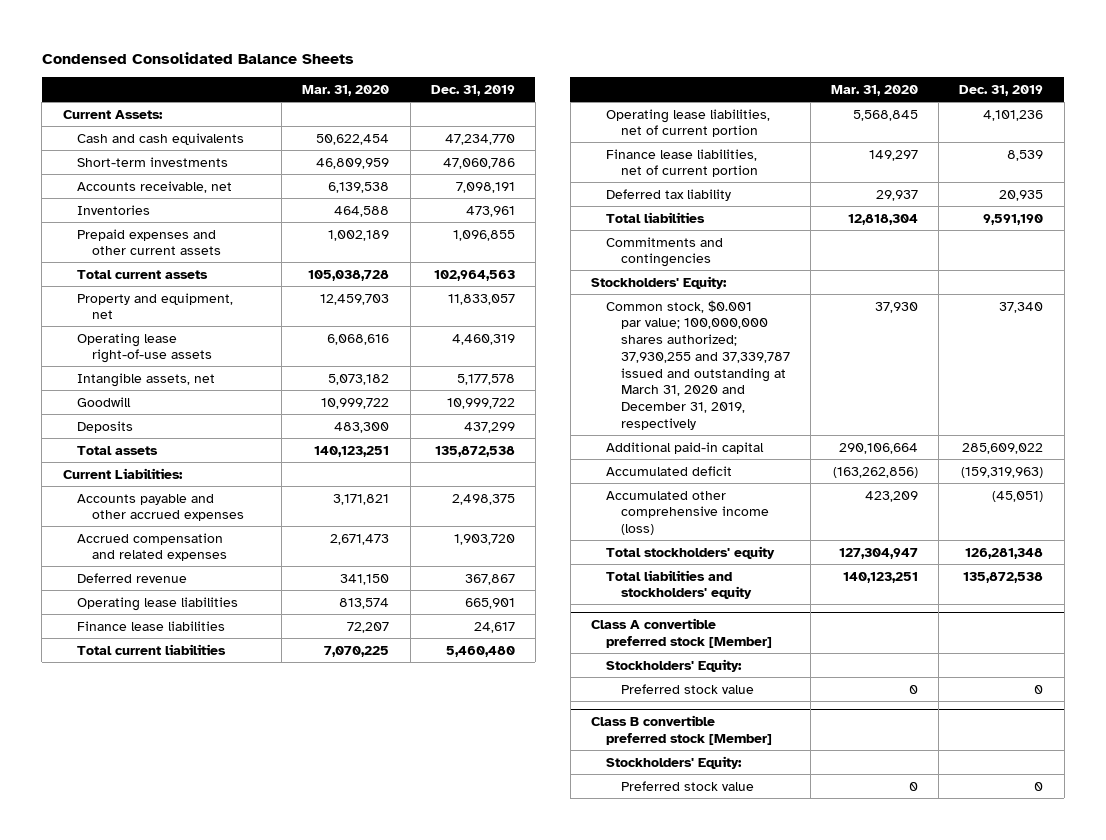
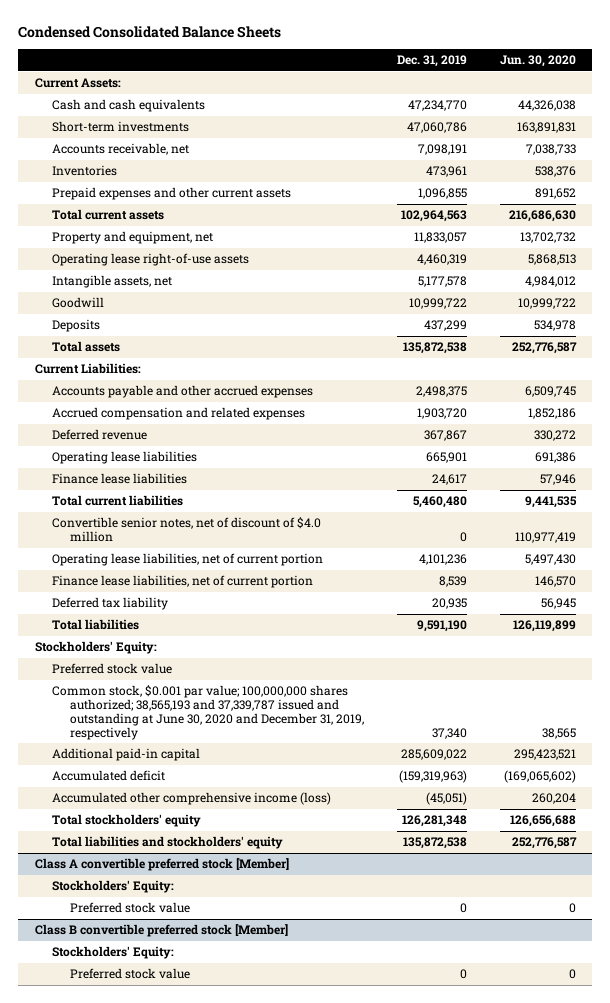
- | Mar. 31, 2020 | Dec. 31, 2019
+ | Dec. 31, 2019 | Jun. 30, 2020
+ Convertible senior notes, net of discount of $4.0 million | 0 | 110,977,419
- Commitments and contingencies
- Common stock, $0.001 par value; 100,000,000 shares authorized; 37,930,255 and 37,339,787 issued and outstanding at March 31, 2020 and December 31, 2019, respectively | 37,930 | 37,340
+ Preferred stock value
+ Common stock, $0.001 par value; 100,000,000 shares authorized; 38,565,193 and 37,339,787 issued and outstanding at June 30, 2020 and December 31, 2019, respectively | 37,340 | 38,565

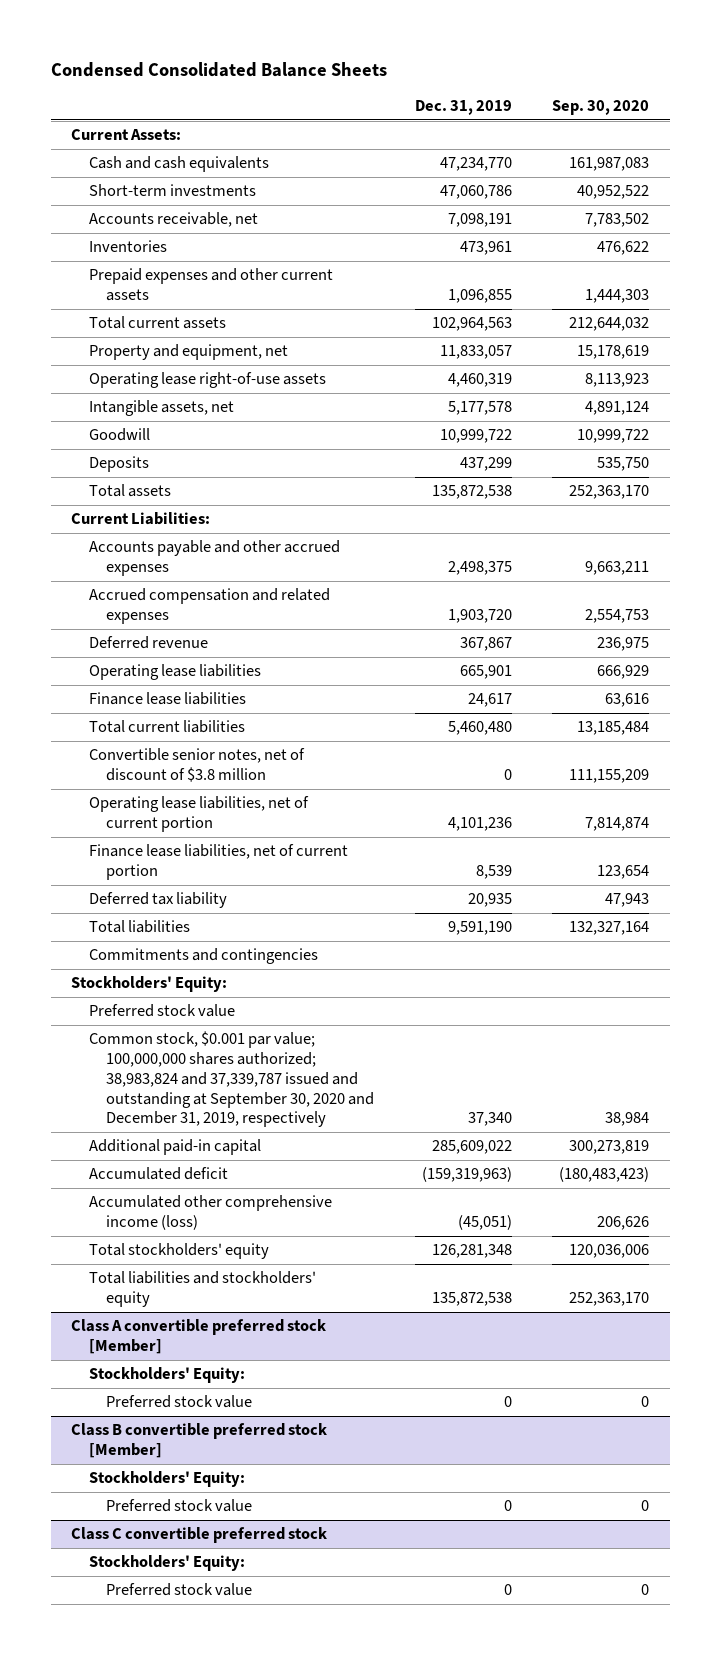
- | Dec. 31, 2019 | Jun. 30, 2020
+ | Dec. 31, 2019 | Sep. 30, 2020
- Convertible senior notes, net of discount of $4.0 million | 0 | 110,977,419
+ Convertible senior notes, net of discount of $3.8 million | 0 | 111,155,209
+ Commitments and contingencies
- Common stock, $0.001 par value; 100,000,000 shares authorized; 38,565,193 and 37,339,787 issued and outstanding at June 30, 2020 and December 31, 2019, respectively | 37,340 | 38,565
+ Common stock, $0.001 par value; 100,000,000 shares authorized; 38,983,824 and 37,339,787 issued and outstanding at September 30, 2020 and December 31, 2019, respectively | 37,340 | 38,984
+ Class C convertible preferred stock
+ Stockholders' Equity:
+ Preferred stock value | 0 | 0

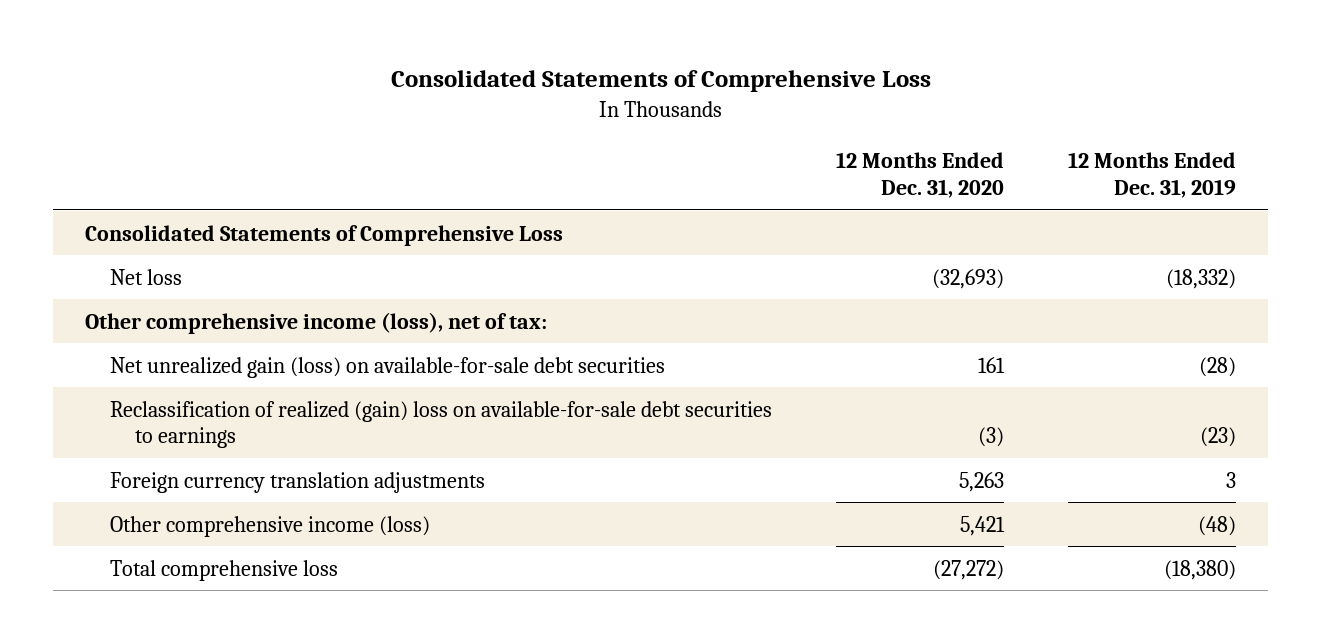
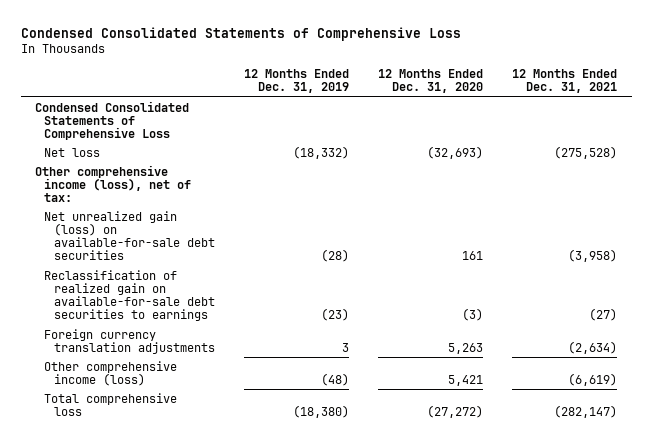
- Consolidated Statements of Comprehensive Loss
+ Condensed Consolidated Statements of Comprehensive Loss
- | 12 Months Ended Dec. 31, 2020 | 12 Months Ended Dec. 31, 2019
+ | 12 Months Ended Dec. 31, 2019 | 12 Months Ended Dec. 31, 2020 | 12 Months Ended Dec. 31, 2021
- Consolidated Statements of Comprehensive Loss
+ Condensed Consolidated Statements of Comprehensive Loss
- Reclassification of realized (gain) loss on available-for-sale debt securities to earnings | (3) | (23)
+ Reclassification of realized gain on available-for-sale debt securities to earnings | (23) | (3) | (27)

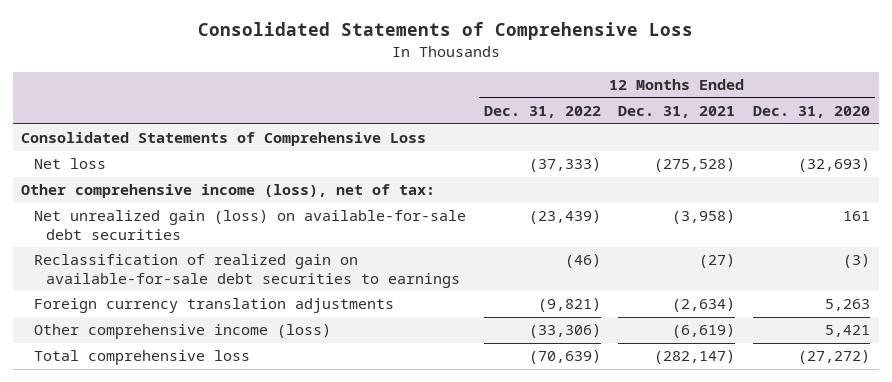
- Condensed Consolidated Statements of Comprehensive Loss
+ Consolidated Statements of Comprehensive Loss
- | 12 Months Ended Dec. 31, 2019 | 12 Months Ended Dec. 31, 2020 | 12 Months Ended Dec. 31, 2021
+ | 12 Months Ended Dec. 31, 2022 | 12 Months Ended Dec. 31, 2021 | 12 Months Ended Dec. 31, 2020
- Condensed Consolidated Statements of Comprehensive Loss
+ Consolidated Statements of Comprehensive Loss

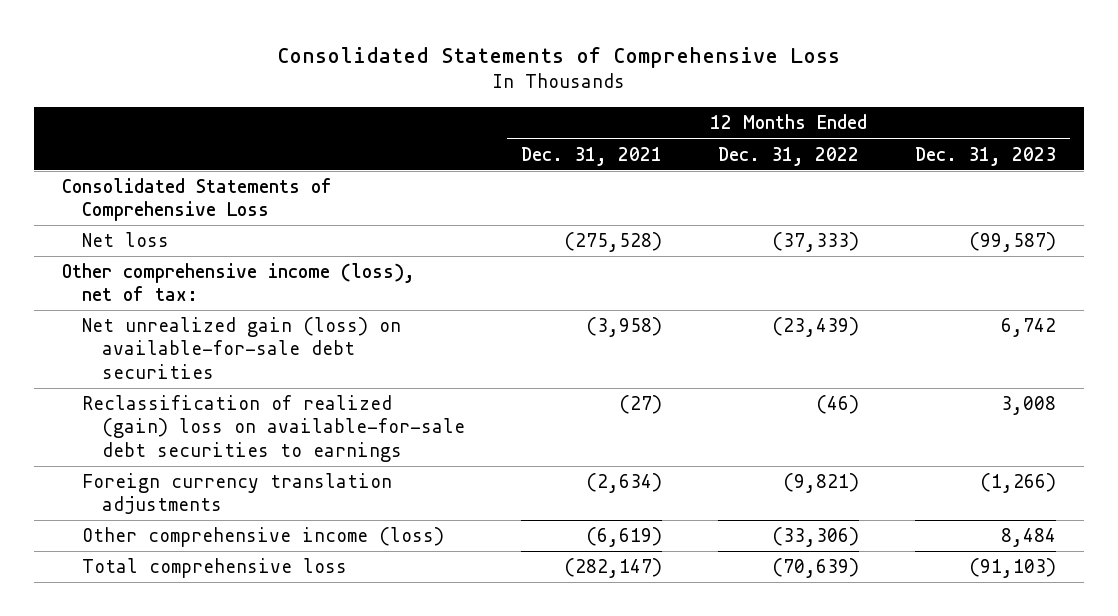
- | 12 Months Ended Dec. 31, 2022 | 12 Months Ended Dec. 31, 2021 | 12 Months Ended Dec. 31, 2020
+ | 12 Months Ended Dec. 31, 2021 | 12 Months Ended Dec. 31, 2022 | 12 Months Ended Dec. 31, 2023
- Reclassification of realized gain on available-for-sale debt securities to earnings | (46) | (27) | (3)
+ Reclassification of realized (gain) loss on available-for-sale debt securities to earnings | (27) | (46) | 3,008

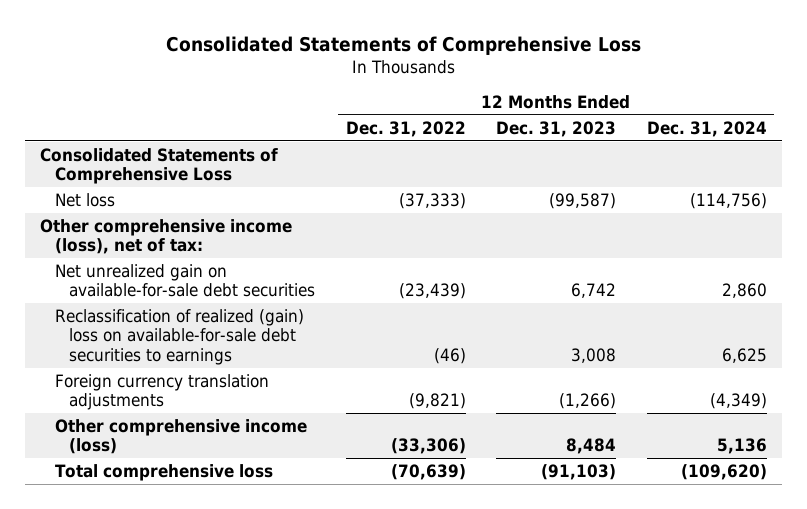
- | 12 Months Ended Dec. 31, 2021 | 12 Months Ended Dec. 31, 2022 | 12 Months Ended Dec. 31, 2023
+ | 12 Months Ended Dec. 31, 2022 | 12 Months Ended Dec. 31, 2023 | 12 Months Ended Dec. 31, 2024
- Net unrealized gain (loss) on available-for-sale debt securities | (3,958) | (23,439) | 6,742
+ Net unrealized gain on available-for-sale debt securities | (23,439) | 6,742 | 2,860

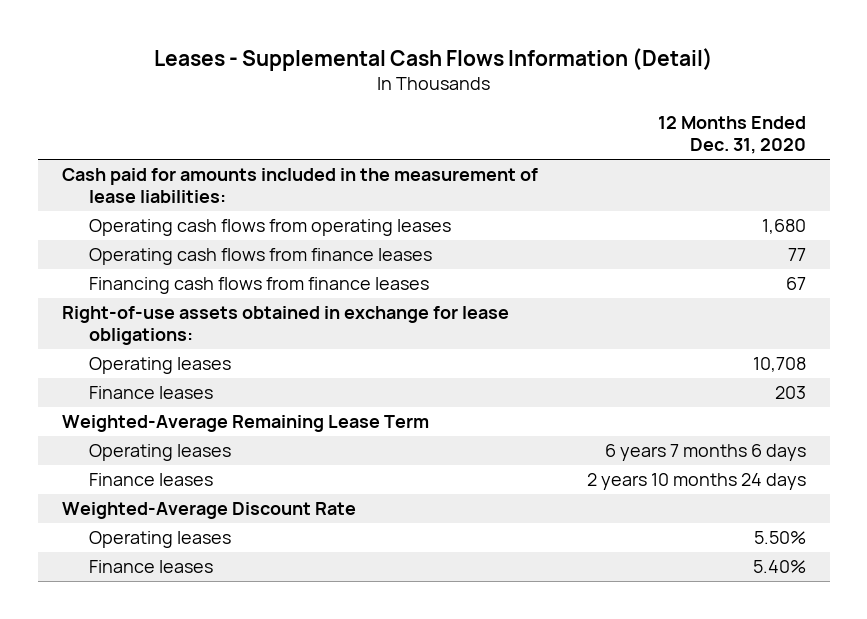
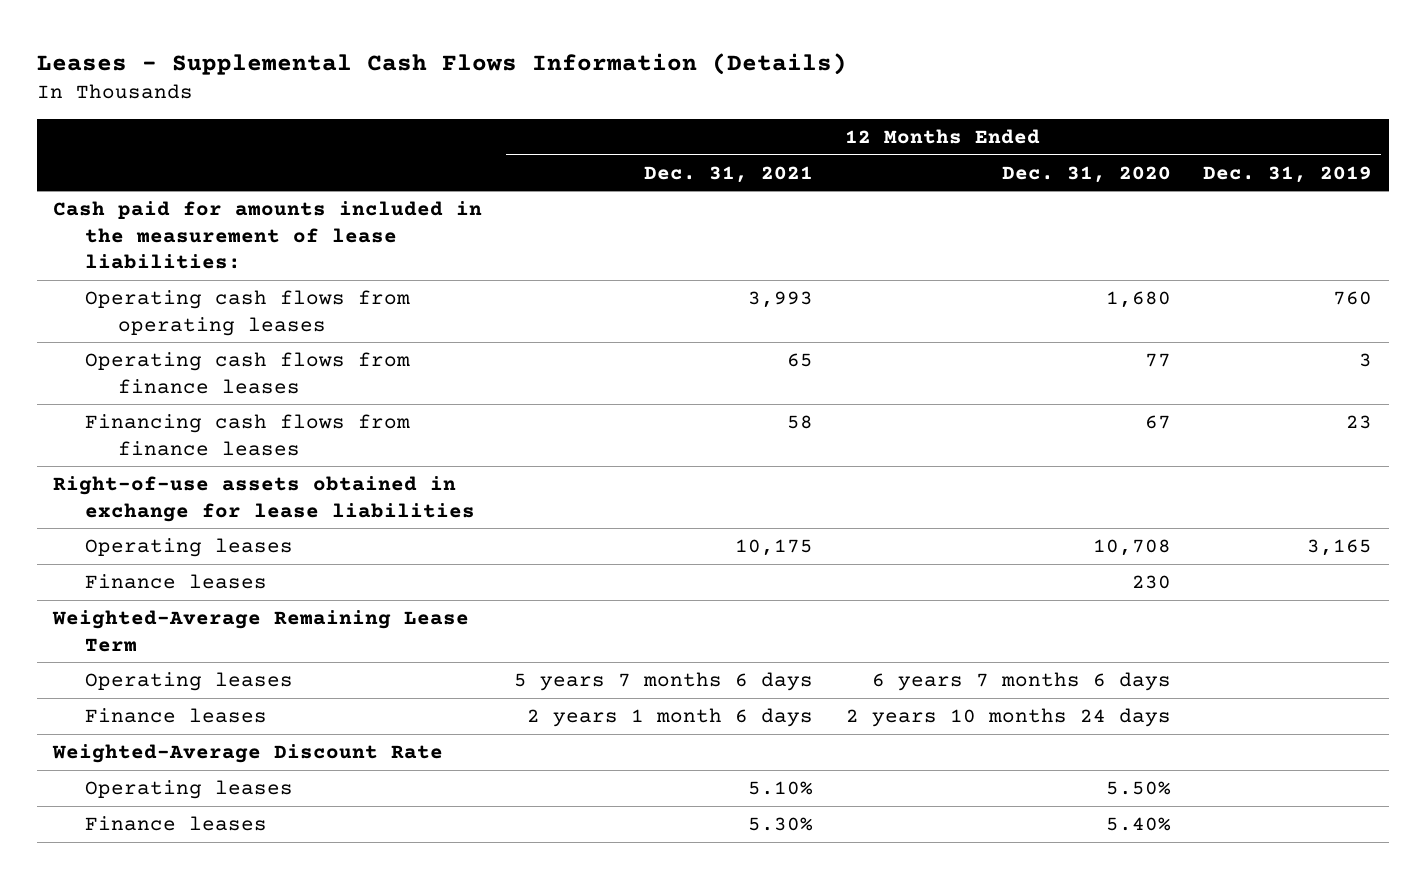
- Leases - Supplemental Cash Flows Information (Detail)
+ Leases - Supplemental Cash Flows Information (Details)
- | 12 Months Ended Dec. 31, 2020
+ | 12 Months Ended Dec. 31, 2021 | 12 Months Ended Dec. 31, 2020 | 12 Months Ended Dec. 31, 2019
- Right-of-use assets obtained in exchange for lease obligations:
+ Right-of-use assets obtained in exchange for lease liabilities
- Finance leases | 203
+ Finance leases | | 230 |

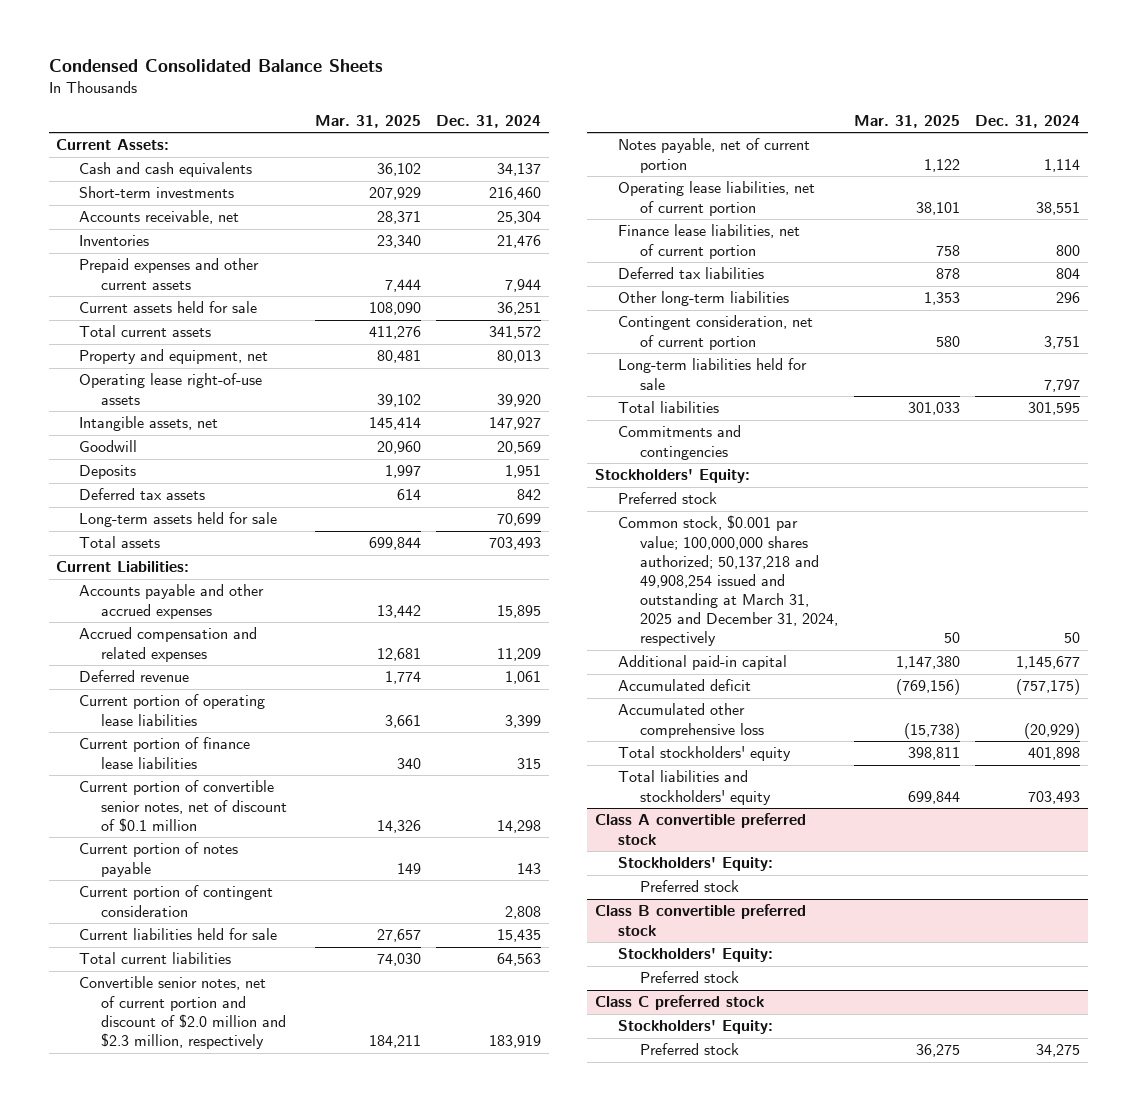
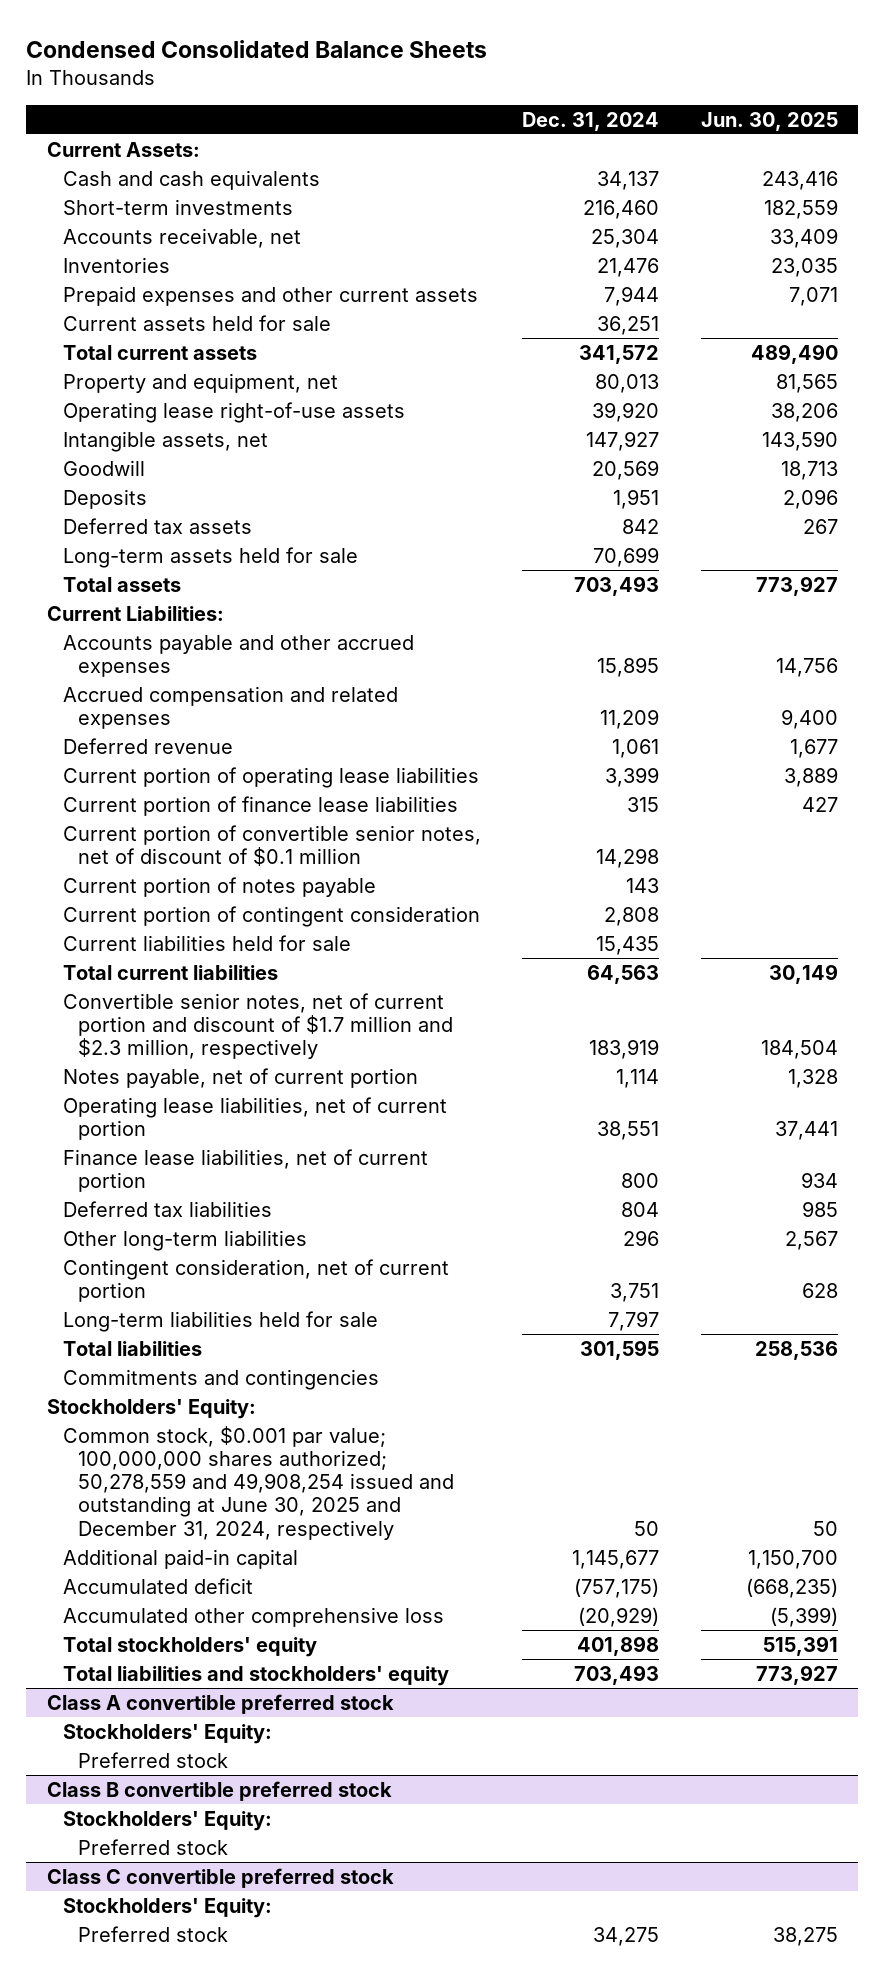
- | Mar. 31, 2025 | Dec. 31, 2024
+ | Dec. 31, 2024 | Jun. 30, 2025
- Convertible senior notes, net of current portion and discount of $2.0 million and $2.3 million, respectively | 184,211 | 183,919
+ Convertible senior notes, net of current portion and discount of $1.7 million and $2.3 million, respectively | 183,919 | 184,504
- Preferred stock
- Common stock, $0.001 par value; 100,000,000 shares authorized; 50,137,218 and 49,908,254 issued and outstanding at March 31, 2025 and December 31, 2024, respectively | 50 | 50
+ Common stock, $0.001 par value; 100,000,000 shares authorized; 50,278,559 and 49,908,254 issued and outstanding at June 30, 2025 and December 31, 2024, respectively | 50 | 50
- Class C preferred stock
+ Class C convertible preferred stock

